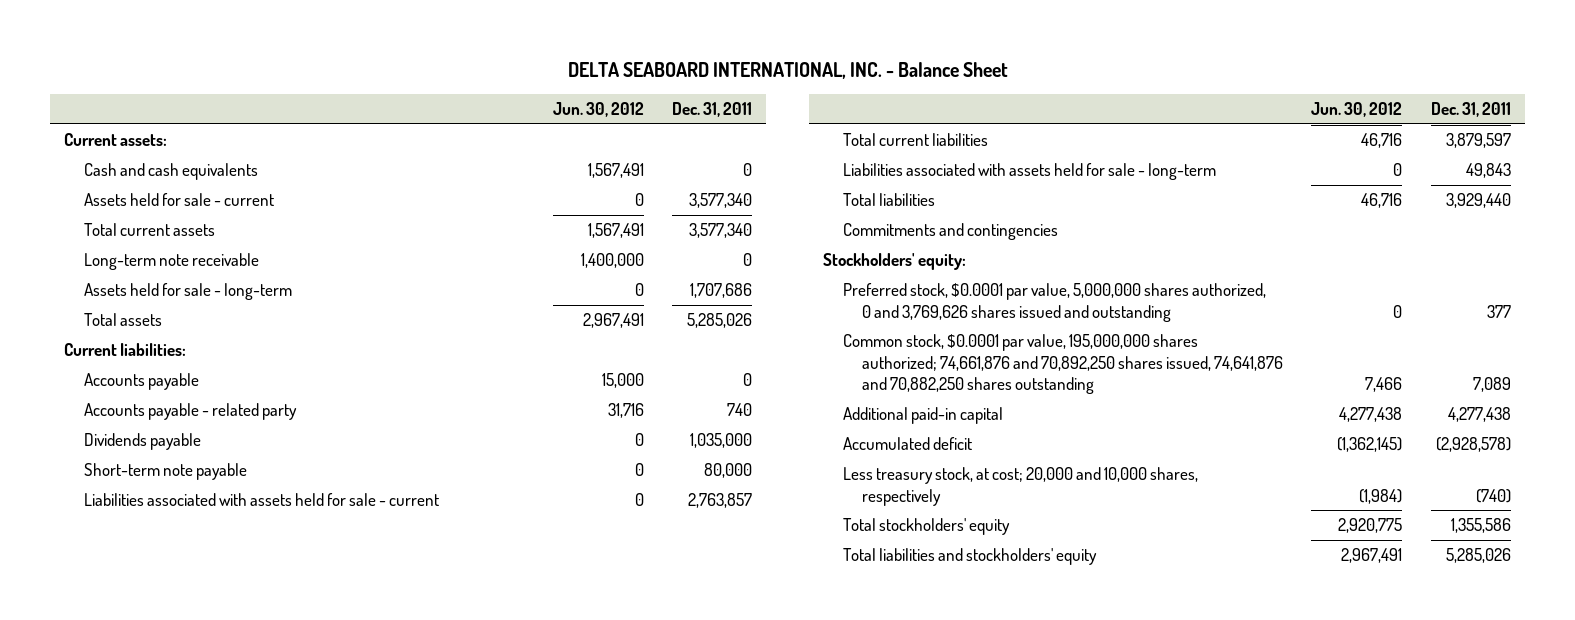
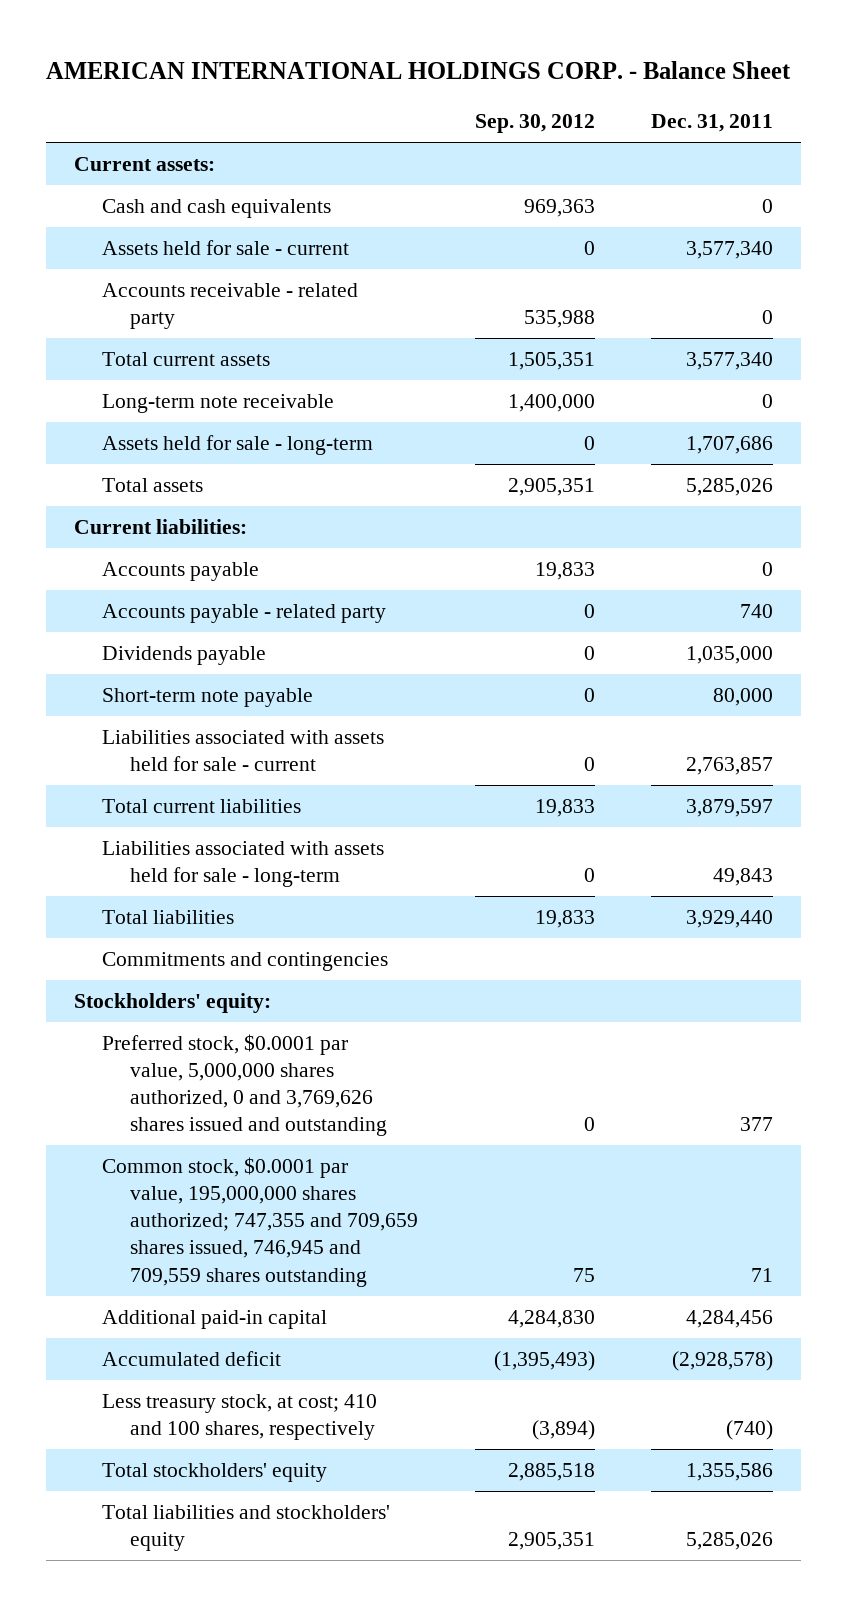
- DELTA SEABOARD INTERNATIONAL, INC. - Balance Sheet
+ AMERICAN INTERNATIONAL HOLDINGS CORP. - Balance Sheet
- | Jun. 30, 2012 | Dec. 31, 2011
+ | Sep. 30, 2012 | Dec. 31, 2011
+ Accounts receivable - related party | 535,988 | 0
- Common stock, $0.0001 par value, 195,000,000 shares authorized; 74,661,876 and 70,892,250 shares issued, 74,641,876 and 70,882,250 shares outstanding | 7,466 | 7,089
- Additional paid-in capital | 4,277,438 | 4,277,438
+ Common stock, $0.0001 par value, 195,000,000 shares authorized; 747,355 and 709,659 shares issued, 746,945 and 709,559 shares outstanding | 75 | 71
+ Additional paid-in capital | 4,284,830 | 4,284,456
- Less treasury stock, at cost; 20,000 and 10,000 shares, respectively | (1,984) | (740)
+ Less treasury stock, at cost; 410 and 100 shares, respectively | (3,894) | (740)

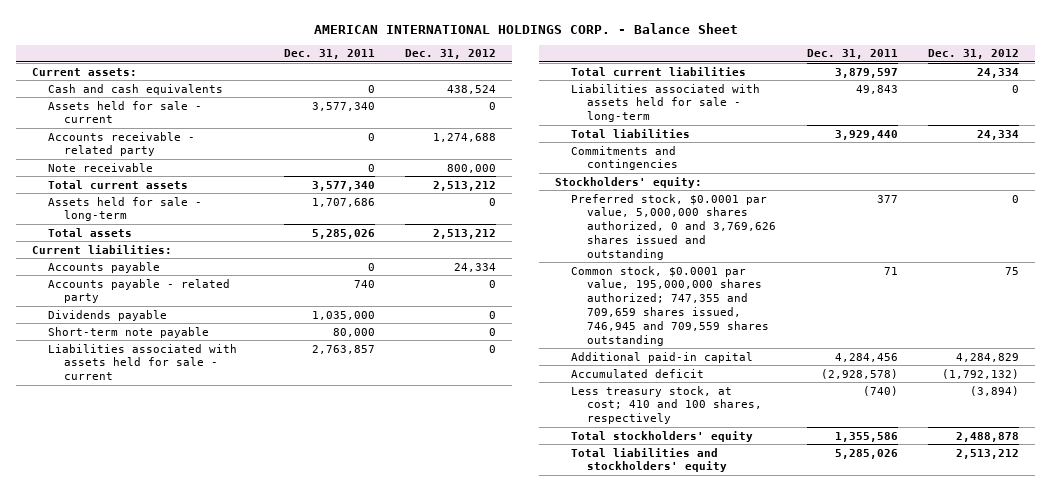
- | Sep. 30, 2012 | Dec. 31, 2011
+ | Dec. 31, 2011 | Dec. 31, 2012
+ Note receivable | 0 | 800,000
- Long-term note receivable | 1,400,000 | 0

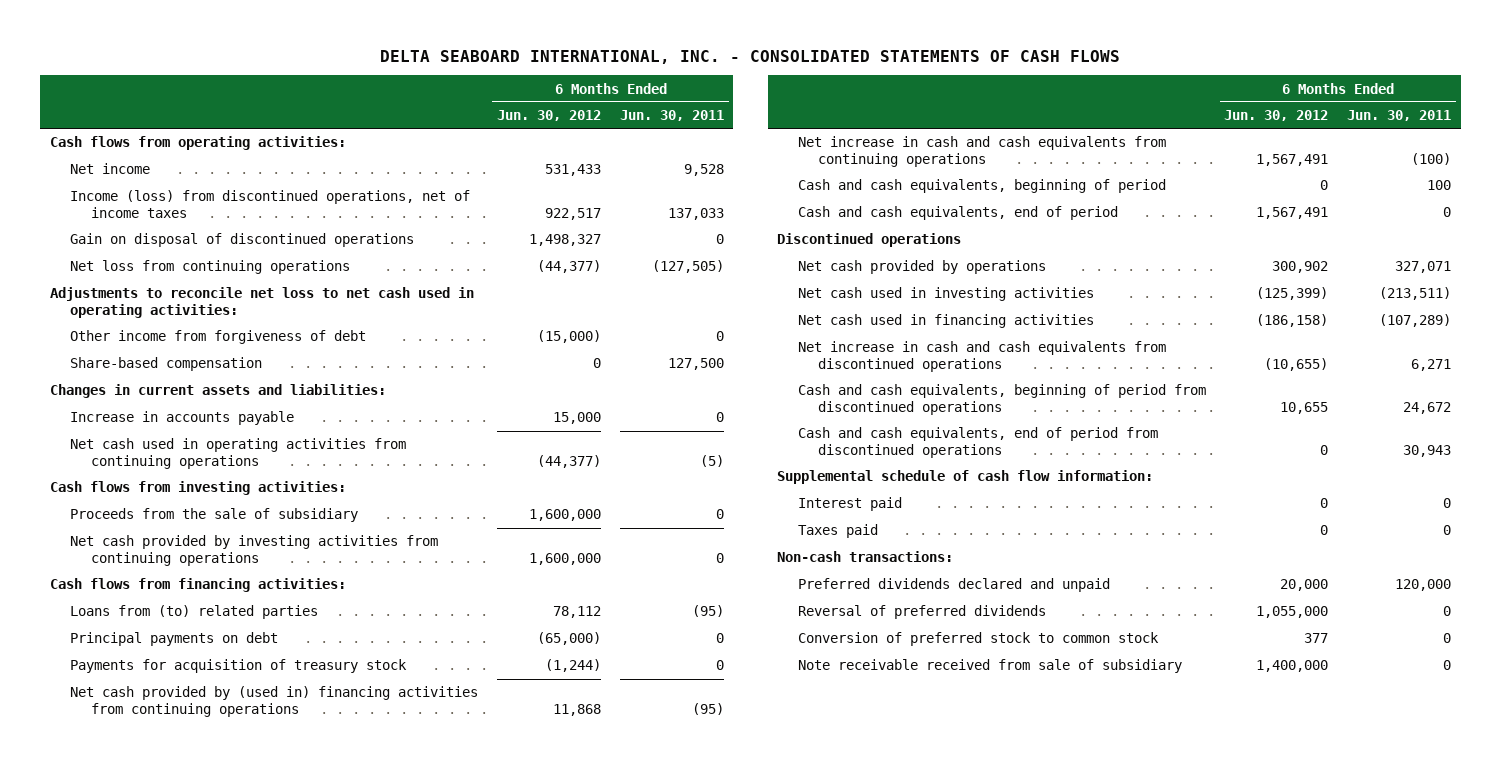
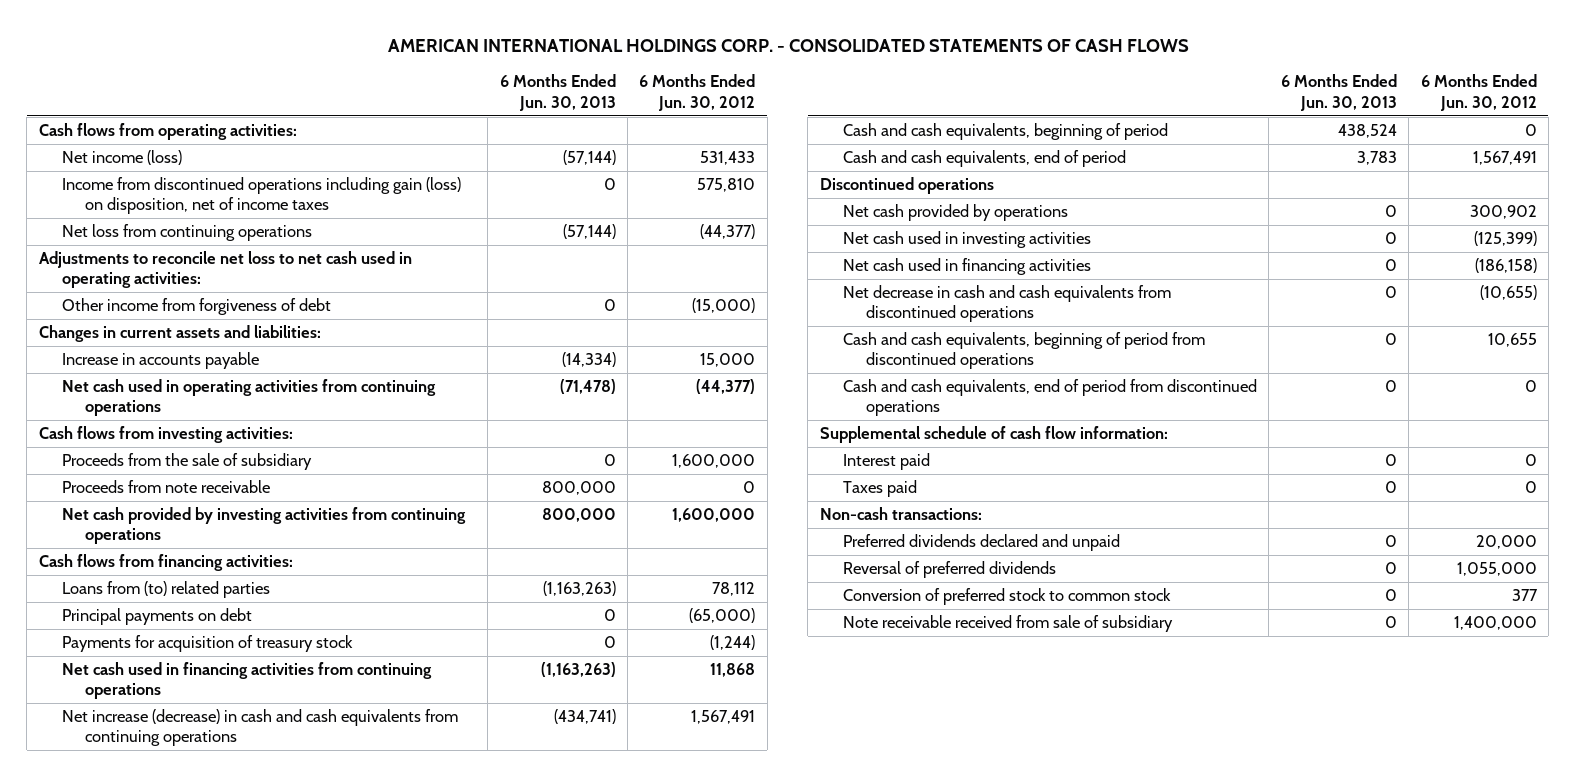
- DELTA SEABOARD INTERNATIONAL, INC. - CONSOLIDATED STATEMENTS OF CASH FLOWS
+ AMERICAN INTERNATIONAL HOLDINGS CORP. - CONSOLIDATED STATEMENTS OF CASH FLOWS
- | 6 Months Ended Jun. 30, 2012 | 6 Months Ended Jun. 30, 2011
+ | 6 Months Ended Jun. 30, 2013 | 6 Months Ended Jun. 30, 2012
- Net income | 531,433 | 9,528
- Income (loss) from discontinued operations, net of income taxes | 922,517 | 137,033
- Gain on disposal of discontinued operations | 1,498,327 | 0
+ Net income (loss) | (57,144) | 531,433
+ Income from discontinued operations including gain (loss) on disposition, net of income taxes | 0 | 575,810
- Share-based compensation | 0 | 127,500
+ Proceeds from note receivable | 800,000 | 0
- Net cash provided by (used in) financing activities from continuing operations | 11,868 | (95)
- Net increase in cash and cash equivalents from continuing operations | 1,567,491 | (100)
+ Net cash used in financing activities from continuing operations | (1,163,263) | 11,868
+ Net increase (decrease) in cash and cash equivalents from continuing operations | (434,741) | 1,567,491
- Net increase in cash and cash equivalents from discontinued operations | (10,655) | 6,271
+ Net decrease in cash and cash equivalents from discontinued operations | 0 | (10,655)

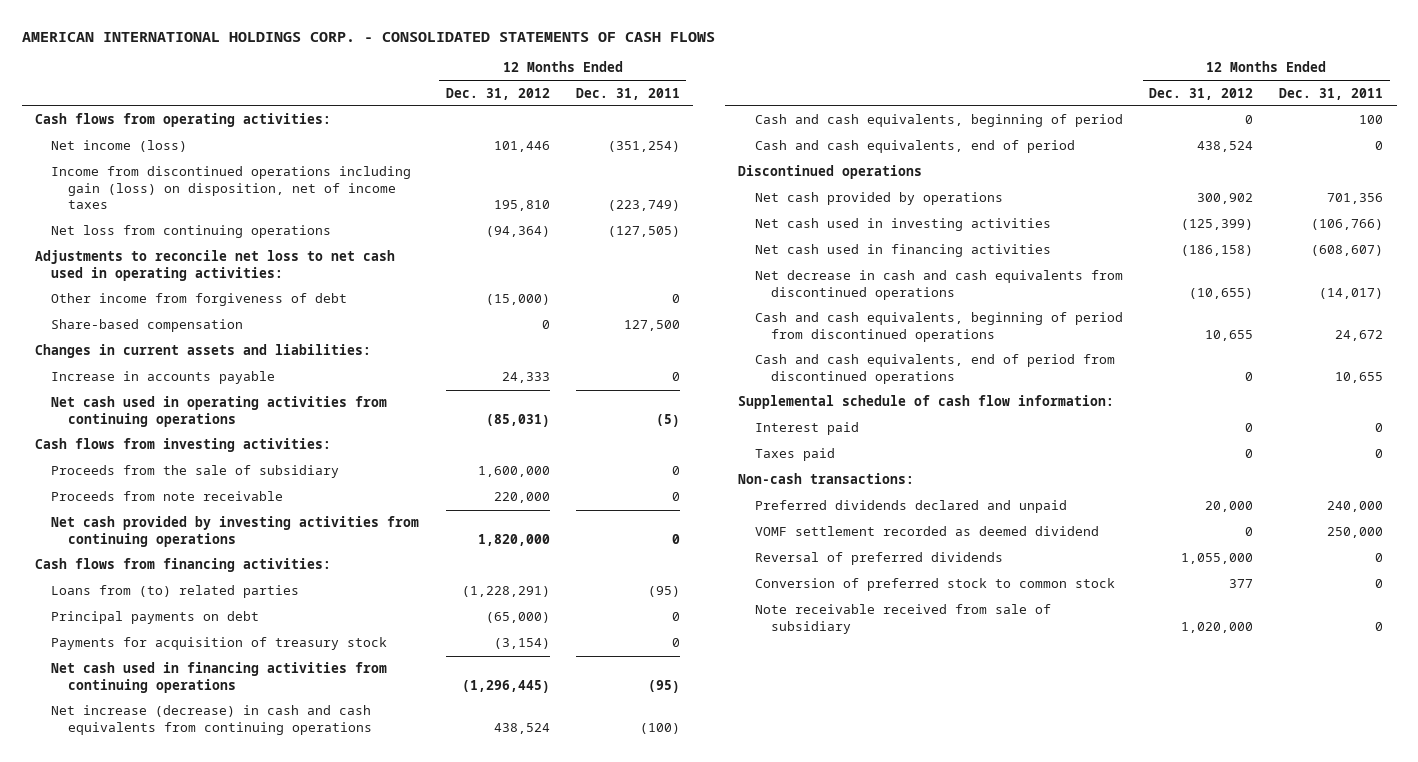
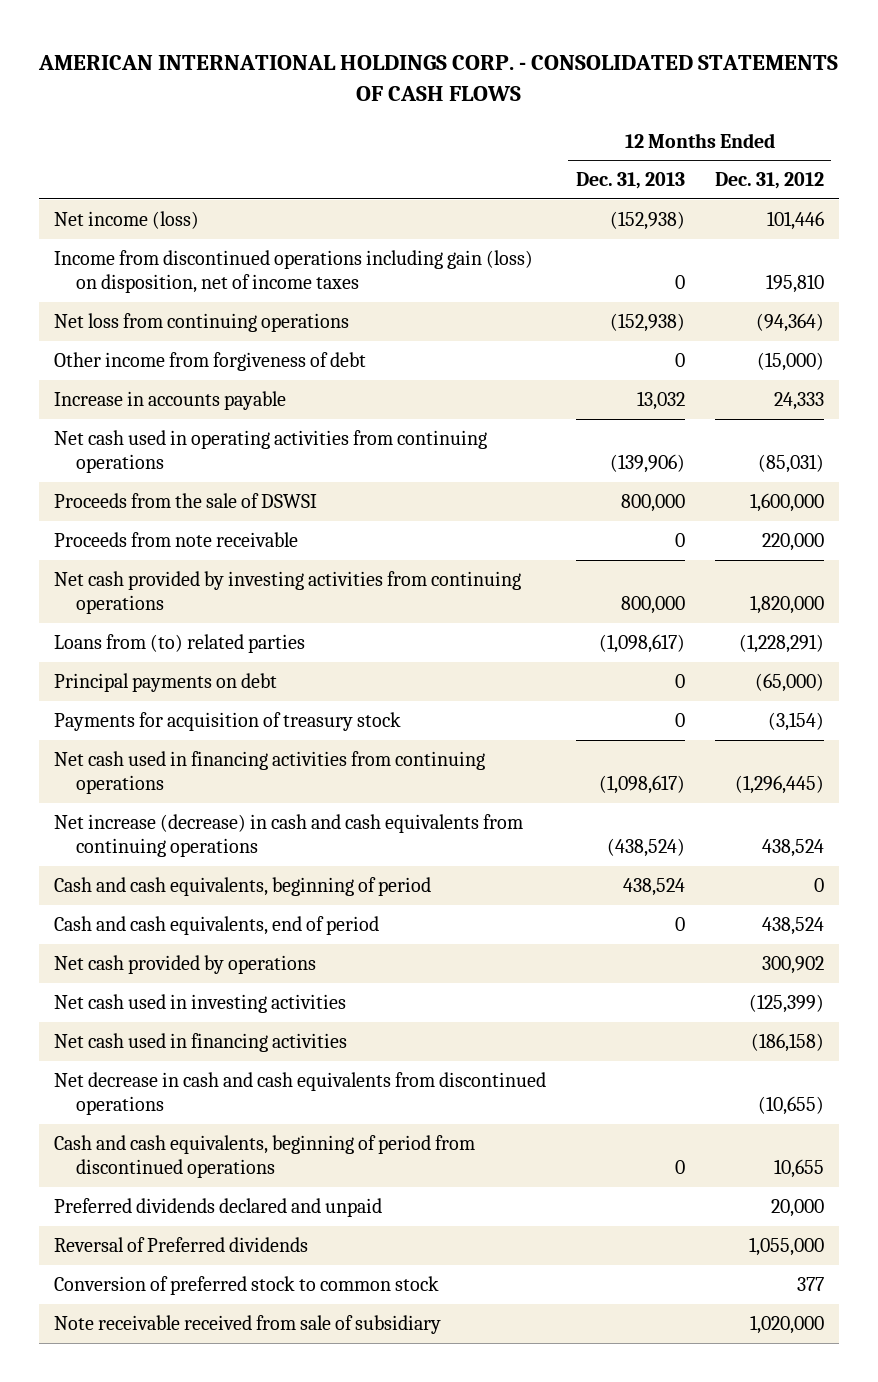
- | 12 Months Ended Dec. 31, 2012 | 12 Months Ended Dec. 31, 2011
+ | 12 Months Ended Dec. 31, 2013 | 12 Months Ended Dec. 31, 2012
- Cash flows from operating activities:
- Adjustments to reconcile net loss to net cash used in operating activities:
- Share-based compensation | 0 | 127,500
- Changes in current assets and liabilities:
- Cash flows from investing activities:
- Proceeds from the sale of subsidiary | 1,600,000 | 0
+ Proceeds from the sale of DSWSI | 800,000 | 1,600,000
- Cash flows from financing activities:
- Discontinued operations
- Cash and cash equivalents, end of period from discontinued operations | 0 | 10,655
- Supplemental schedule of cash flow information:
- Interest paid | 0 | 0
- Taxes paid | 0 | 0
- Non-cash transactions:
- VOMF settlement recorded as deemed dividend | 0 | 250,000
- Reversal of preferred dividends | 1,055,000 | 0
+ Reversal of Preferred dividends | | 1,055,000

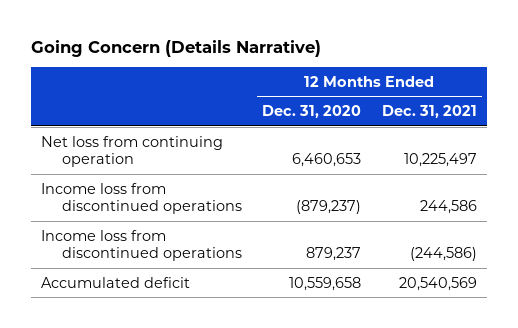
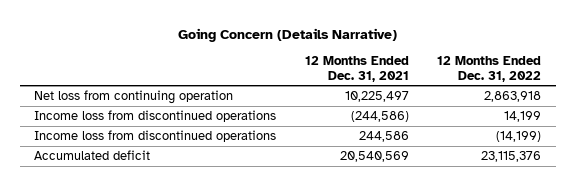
- | 12 Months Ended Dec. 31, 2020 | 12 Months Ended Dec. 31, 2021
+ | 12 Months Ended Dec. 31, 2021 | 12 Months Ended Dec. 31, 2022
moved down: Income loss from discontinued operations | 244,586 | (14,199)

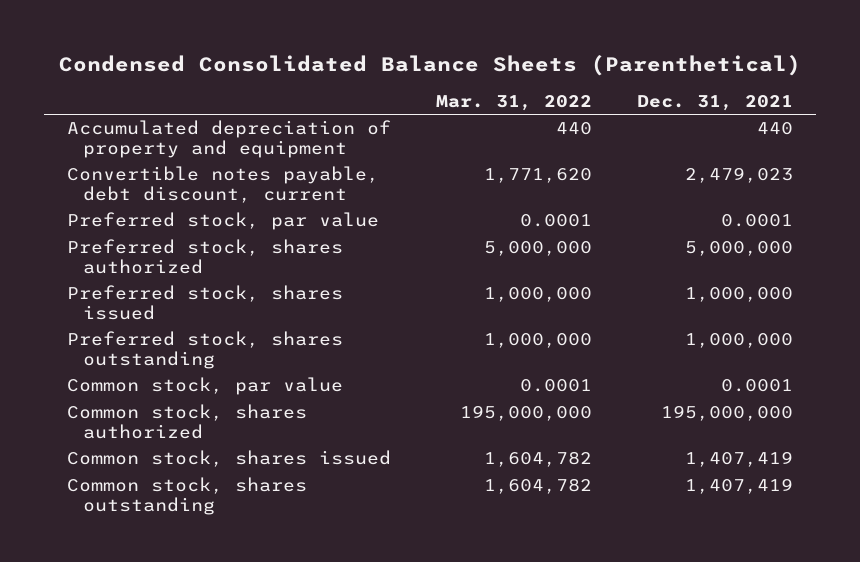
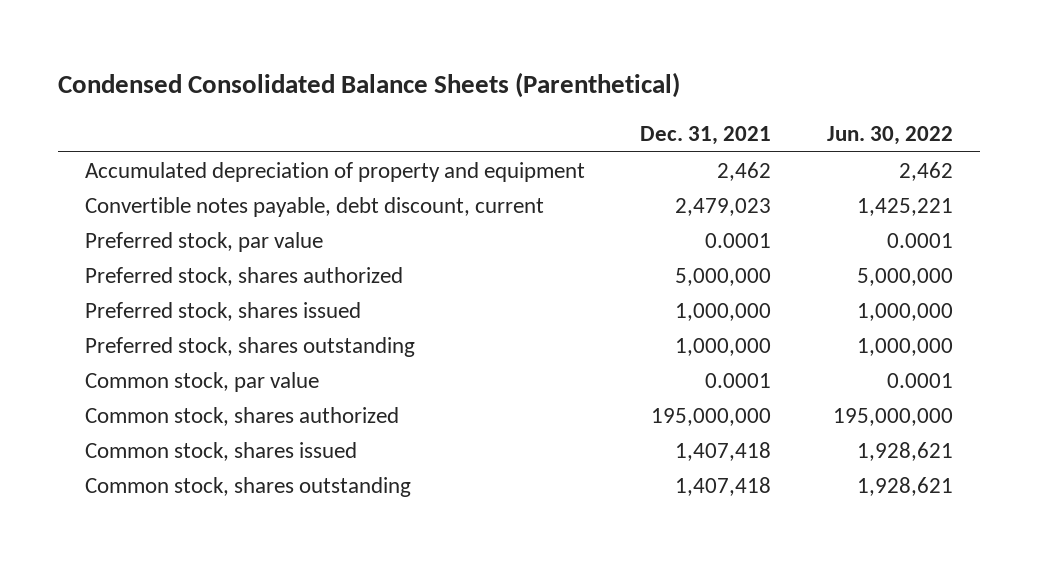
- | Mar. 31, 2022 | Dec. 31, 2021
+ | Dec. 31, 2021 | Jun. 30, 2022
- Accumulated depreciation of property and equipment | 440 | 440
+ Accumulated depreciation of property and equipment | 2,462 | 2,462
- Common stock, shares issued | 1,604,782 | 1,407,419
- Common stock, shares outstanding | 1,604,782 | 1,407,419
+ Common stock, shares issued | 1,407,418 | 1,928,621
+ Common stock, shares outstanding | 1,407,418 | 1,928,621

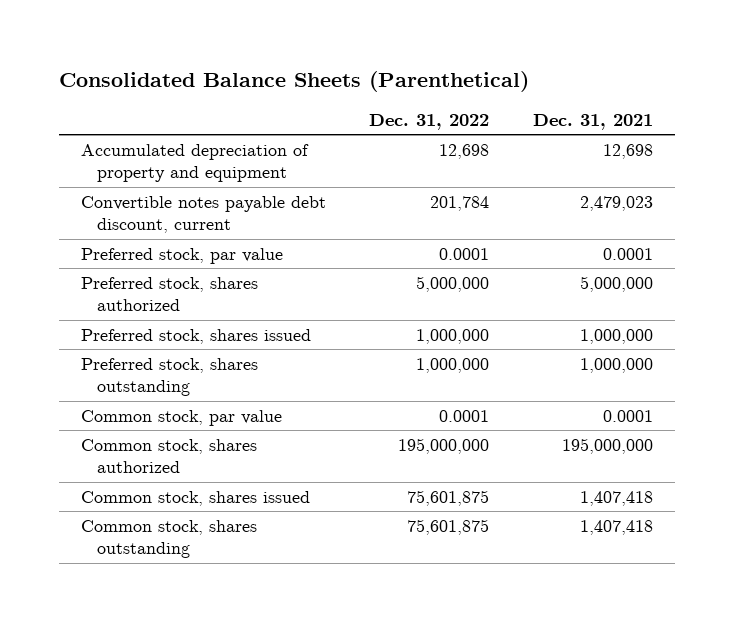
- Condensed Consolidated Balance Sheets (Parenthetical)
+ Consolidated Balance Sheets (Parenthetical)
- | Dec. 31, 2021 | Jun. 30, 2022
+ | Dec. 31, 2022 | Dec. 31, 2021
- Accumulated depreciation of property and equipment | 2,462 | 2,462
- Convertible notes payable, debt discount, current | 2,479,023 | 1,425,221
+ Accumulated depreciation of property and equipment | 12,698 | 12,698
+ Convertible notes payable debt discount, current | 201,784 | 2,479,023

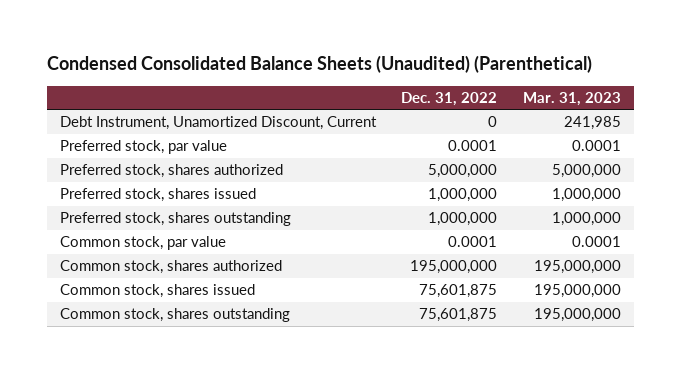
- Consolidated Balance Sheets (Parenthetical)
+ Condensed Consolidated Balance Sheets (Unaudited) (Parenthetical)
- | Dec. 31, 2022 | Dec. 31, 2021
+ | Dec. 31, 2022 | Mar. 31, 2023
- Accumulated depreciation of property and equipment | 12,698 | 12,698
- Convertible notes payable debt discount, current | 201,784 | 2,479,023
+ Debt Instrument, Unamortized Discount, Current | 0 | 241,985

